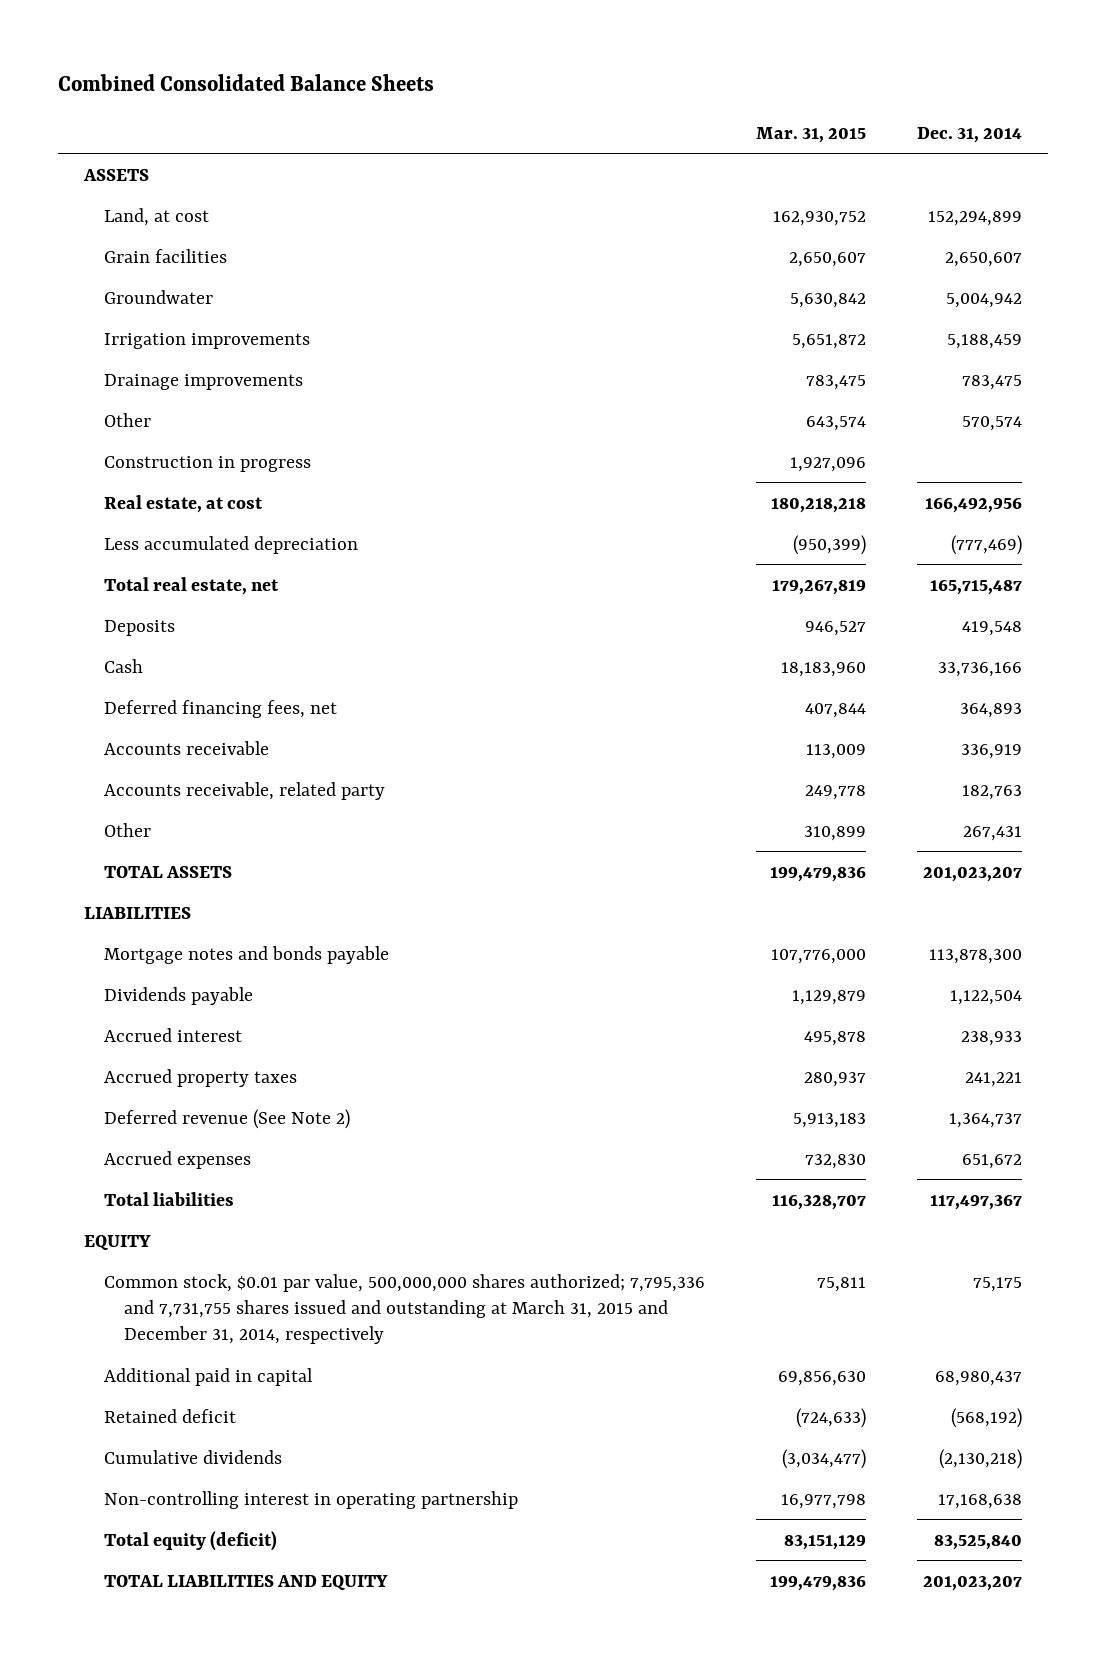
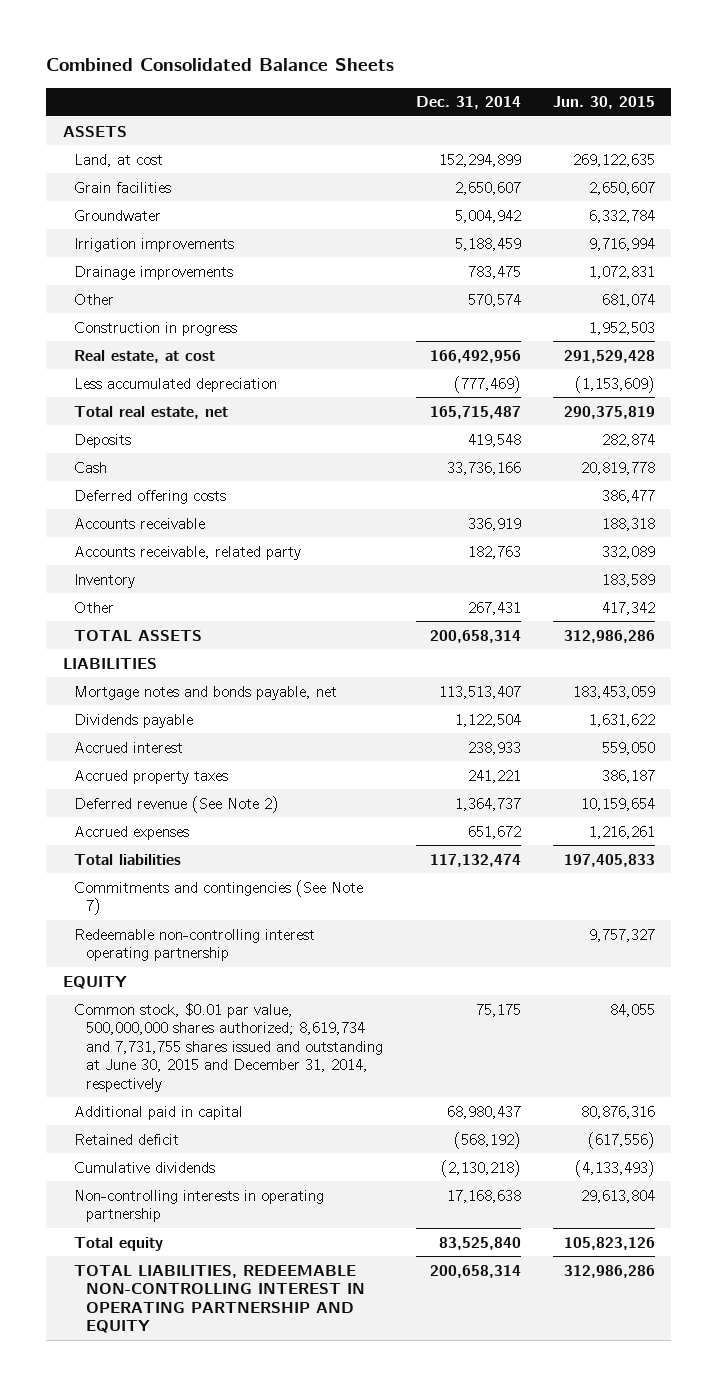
- | Mar. 31, 2015 | Dec. 31, 2014
+ | Dec. 31, 2014 | Jun. 30, 2015
- Deferred financing fees, net | 407,844 | 364,893
+ Deferred offering costs | | 386,477
+ Inventory | | 183,589
- TOTAL ASSETS | 199,479,836 | 201,023,207
+ TOTAL ASSETS | 200,658,314 | 312,986,286
- Mortgage notes and bonds payable | 107,776,000 | 113,878,300
+ Mortgage notes and bonds payable, net | 113,513,407 | 183,453,059
- Total liabilities | 116,328,707 | 117,497,367
+ Total liabilities | 117,132,474 | 197,405,833
+ Commitments and contingencies (See Note 7)
+ Redeemable non-controlling interest operating partnership | | 9,757,327
- Common stock, $0.01 par value, 500,000,000 shares authorized; 7,795,336 and 7,731,755 shares issued and outstanding at March 31, 2015 and December 31, 2014, respectively | 75,811 | 75,175
+ Common stock, $0.01 par value, 500,000,000 shares authorized; 8,619,734 and 7,731,755 shares issued and outstanding at June 30, 2015 and December 31, 2014, respectively | 75,175 | 84,055
- Non-controlling interest in operating partnership | 16,977,798 | 17,168,638
- Total equity (deficit) | 83,151,129 | 83,525,840
- TOTAL LIABILITIES AND EQUITY | 199,479,836 | 201,023,207
+ Non-controlling interests in operating partnership | 17,168,638 | 29,613,804
+ Total equity | 83,525,840 | 105,823,126
+ TOTAL LIABILITIES, REDEEMABLE NON-CONTROLLING INTEREST IN OPERATING PARTNERSHIP AND EQUITY | 200,658,314 | 312,986,286

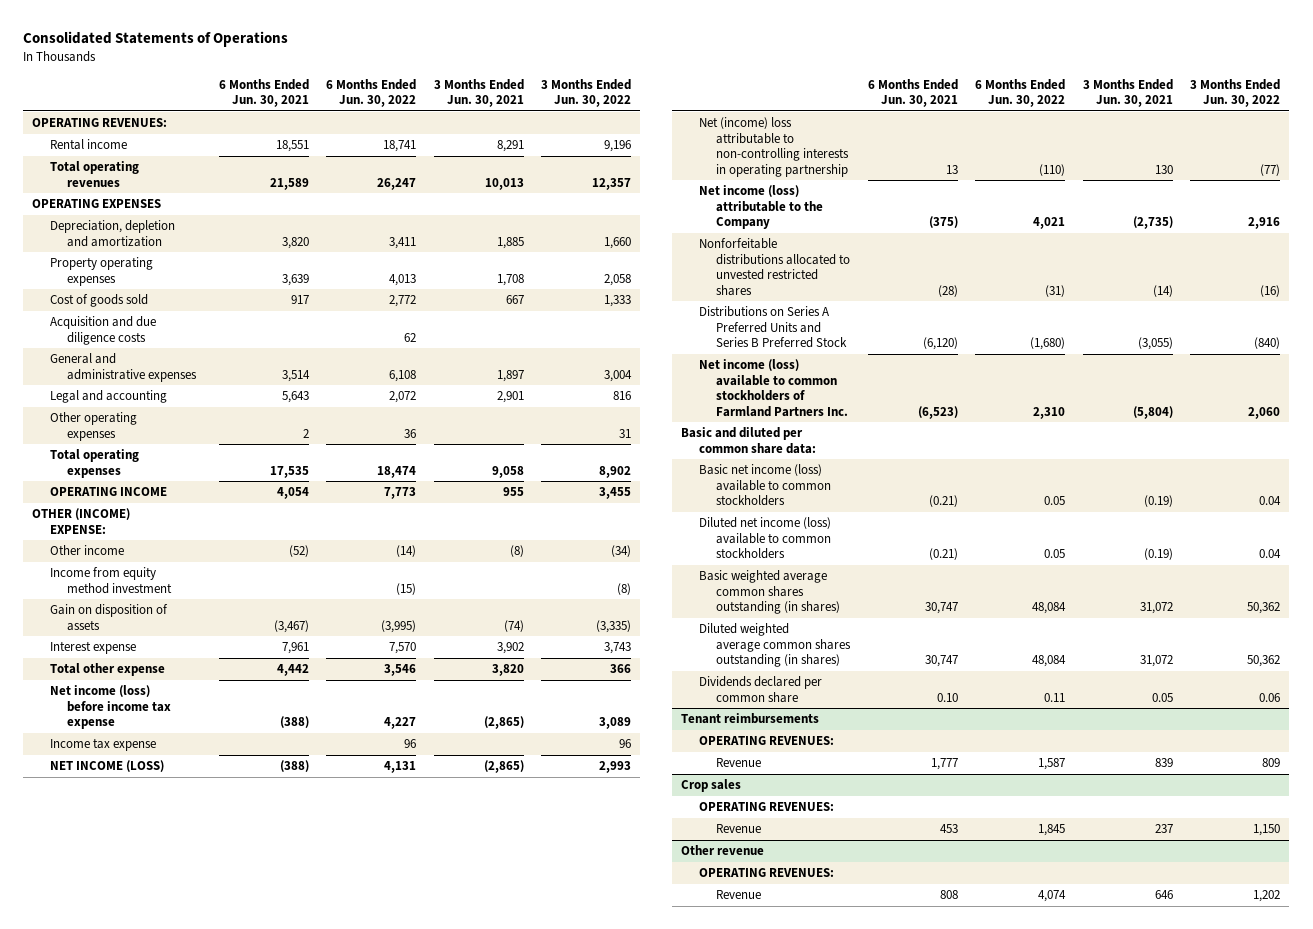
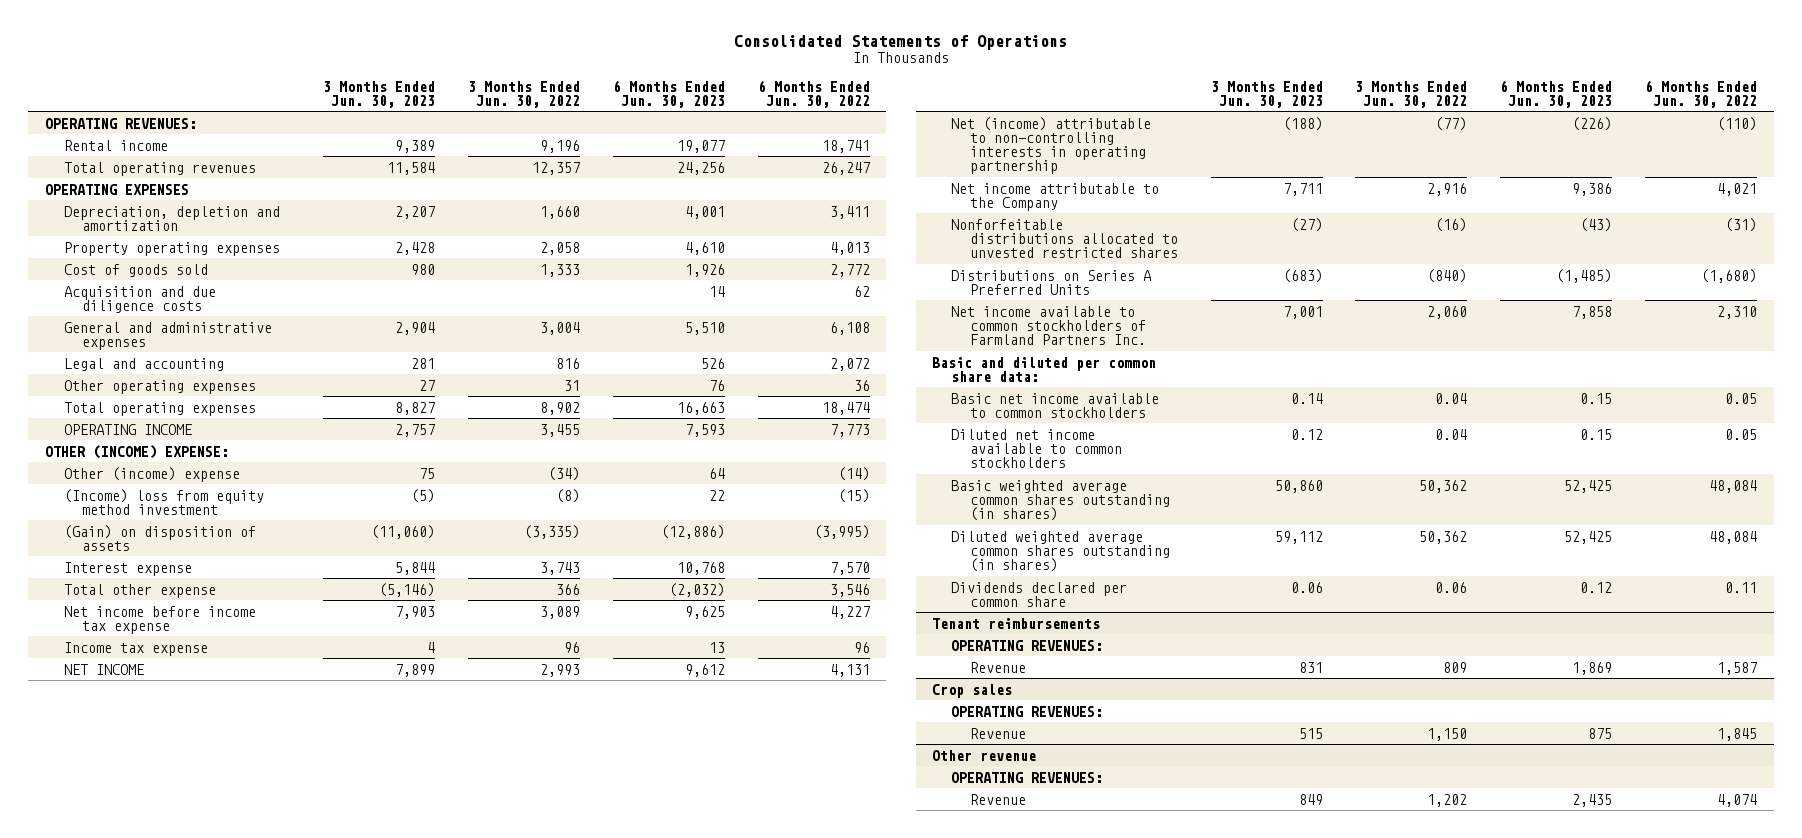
- | 6 Months Ended Jun. 30, 2021 | 6 Months Ended Jun. 30, 2022 | 3 Months Ended Jun. 30, 2021 | 3 Months Ended Jun. 30, 2022
+ | 3 Months Ended Jun. 30, 2023 | 3 Months Ended Jun. 30, 2022 | 6 Months Ended Jun. 30, 2023 | 6 Months Ended Jun. 30, 2022
- Other income | (52) | (14) | (8) | (34)
- Income from equity method investment | | (15) | | (8)
- Gain on disposition of assets | (3,467) | (3,995) | (74) | (3,335)
+ Other (income) expense | 75 | (34) | 64 | (14)
+ (Income) loss from equity method investment | (5) | (8) | 22 | (15)
+ (Gain) on disposition of assets | (11,060) | (3,335) | (12,886) | (3,995)
- Net income (loss) before income tax expense | (388) | 4,227 | (2,865) | 3,089
+ Net income before income tax expense | 7,903 | 3,089 | 9,625 | 4,227
- NET INCOME (LOSS) | (388) | 4,131 | (2,865) | 2,993
- Net (income) loss attributable to non-controlling interests in operating partnership | 13 | (110) | 130 | (77)
- Net income (loss) attributable to the Company | (375) | 4,021 | (2,735) | 2,916
+ NET INCOME | 7,899 | 2,993 | 9,612 | 4,131
+ Net (income) attributable to non-controlling interests in operating partnership | (188) | (77) | (226) | (110)
+ Net income attributable to the Company | 7,711 | 2,916 | 9,386 | 4,021
- Distributions on Series A Preferred Units and Series B Preferred Stock | (6,120) | (1,680) | (3,055) | (840)
- Net income (loss) available to common stockholders of Farmland Partners Inc. | (6,523) | 2,310 | (5,804) | 2,060
+ Distributions on Series A Preferred Units | (683) | (840) | (1,485) | (1,680)
+ Net income available to common stockholders of Farmland Partners Inc. | 7,001 | 2,060 | 7,858 | 2,310
- Basic net income (loss) available to common stockholders | (0.21) | 0.05 | (0.19) | 0.04
- Diluted net income (loss) available to common stockholders | (0.21) | 0.05 | (0.19) | 0.04
+ Basic net income available to common stockholders | 0.14 | 0.04 | 0.15 | 0.05
+ Diluted net income available to common stockholders | 0.12 | 0.04 | 0.15 | 0.05

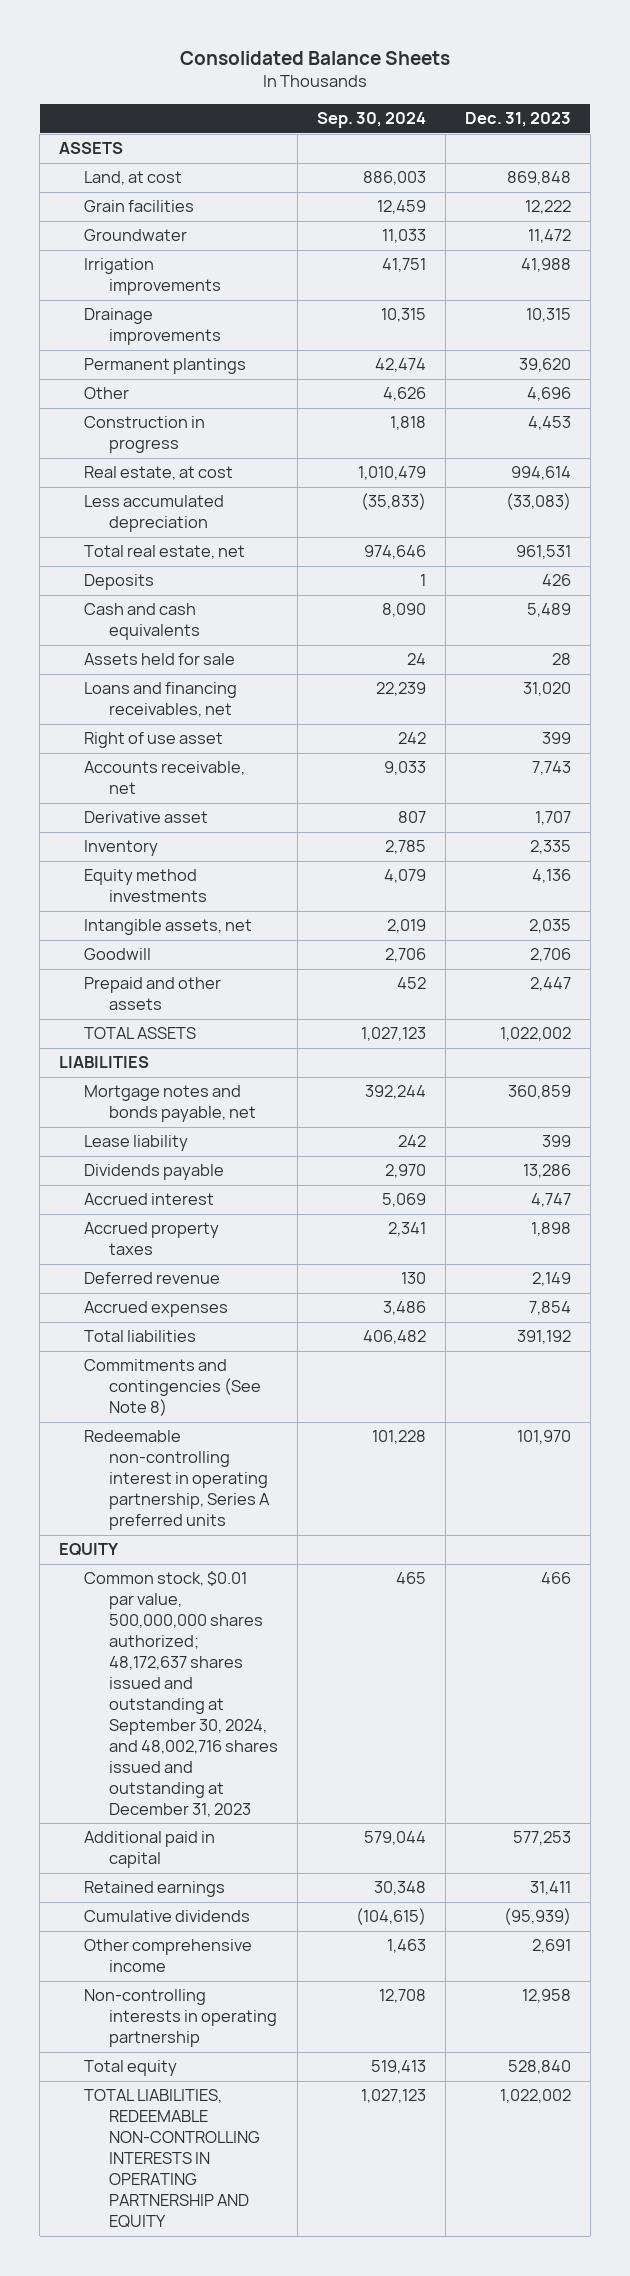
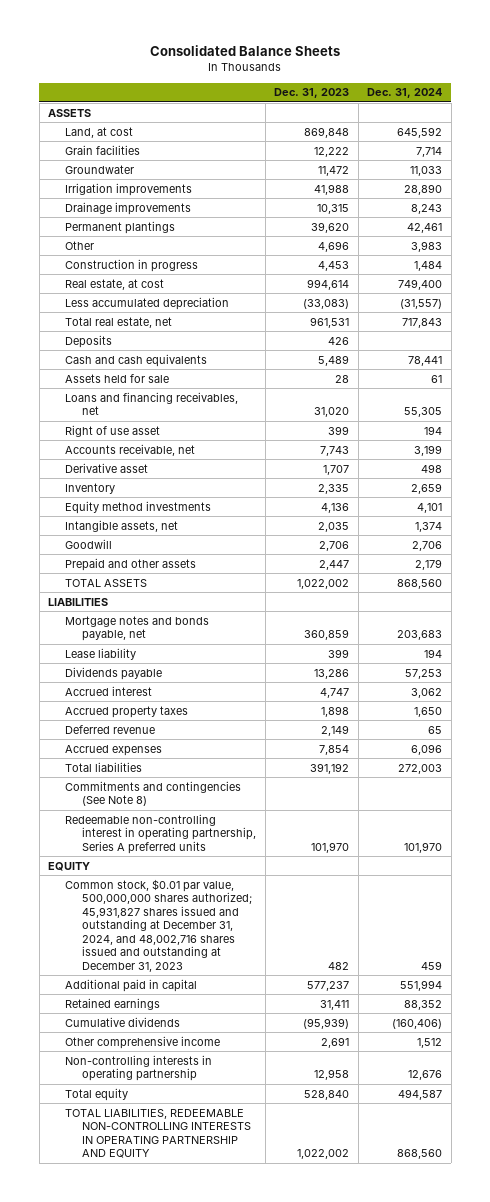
- | Sep. 30, 2024 | Dec. 31, 2023
+ | Dec. 31, 2023 | Dec. 31, 2024
- Common stock, $0.01 par value, 500,000,000 shares authorized; 48,172,637 shares issued and outstanding at September 30, 2024, and 48,002,716 shares issued and outstanding at December 31, 2023 | 465 | 466
- Additional paid in capital | 579,044 | 577,253
+ Common stock, $0.01 par value, 500,000,000 shares authorized; 45,931,827 shares issued and outstanding at December 31, 2024, and 48,002,716 shares issued and outstanding at December 31, 2023 | 482 | 459
+ Additional paid in capital | 577,237 | 551,994

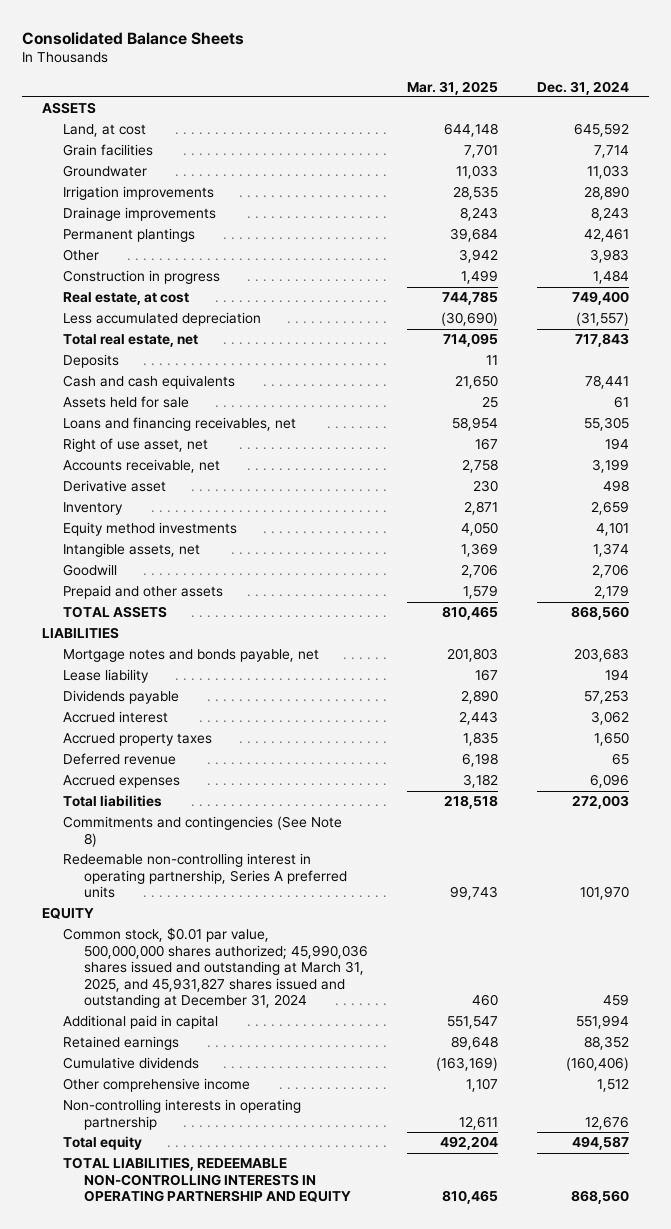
- | Dec. 31, 2023 | Dec. 31, 2024
+ | Mar. 31, 2025 | Dec. 31, 2024
- Right of use asset | 399 | 194
+ Right of use asset, net | 167 | 194
- Common stock, $0.01 par value, 500,000,000 shares authorized; 45,931,827 shares issued and outstanding at December 31, 2024, and 48,002,716 shares issued and outstanding at December 31, 2023 | 482 | 459
+ Common stock, $0.01 par value, 500,000,000 shares authorized; 45,990,036 shares issued and outstanding at March 31, 2025, and 45,931,827 shares issued and outstanding at December 31, 2024 | 460 | 459

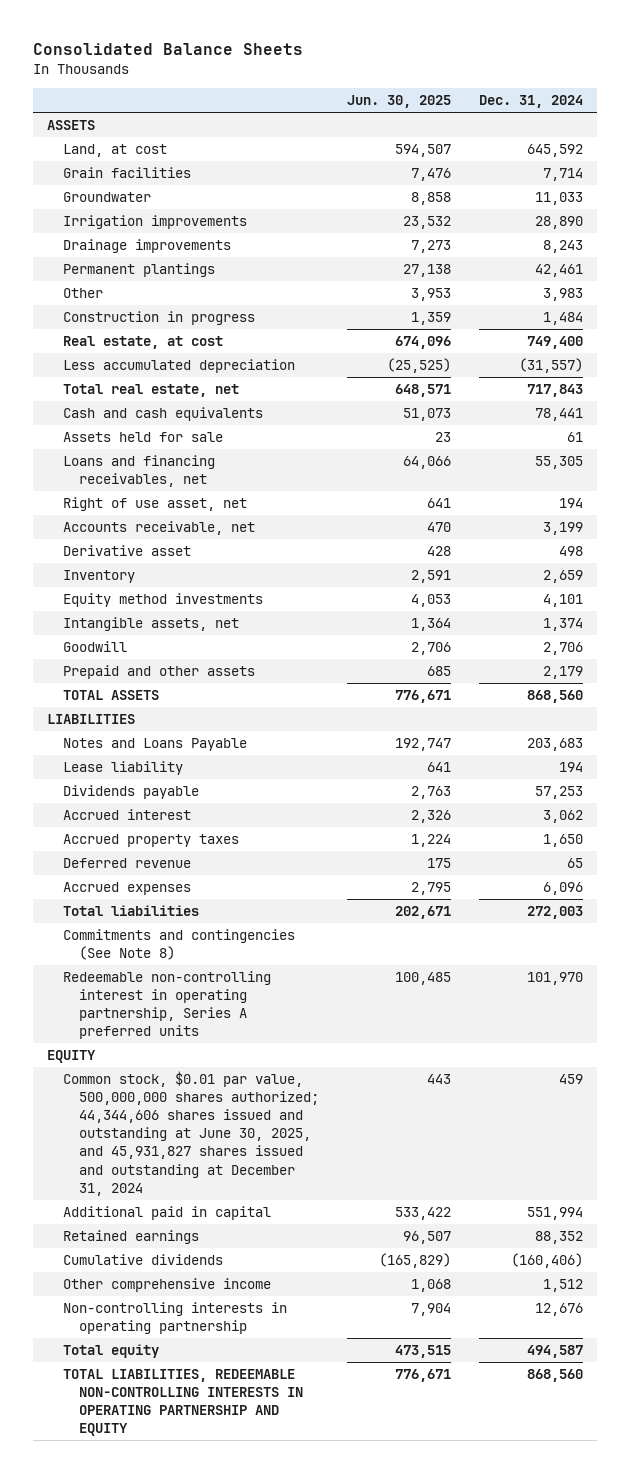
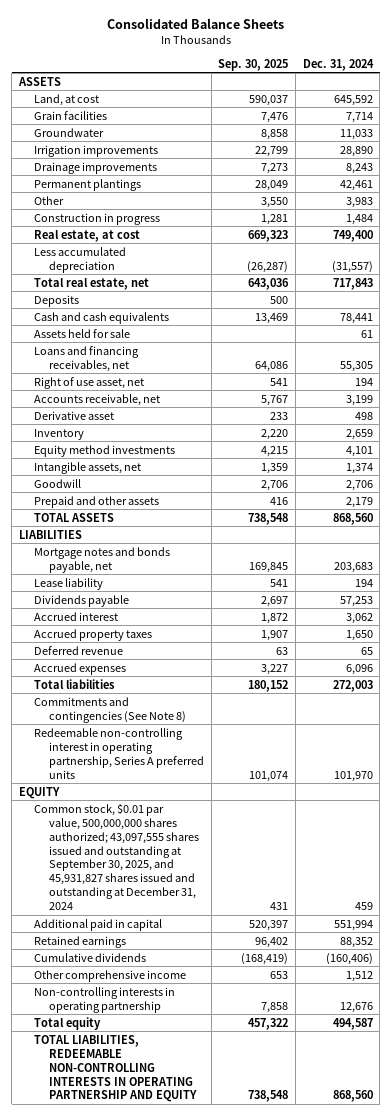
- | Jun. 30, 2025 | Dec. 31, 2024
+ | Sep. 30, 2025 | Dec. 31, 2024
+ Deposits | 500 |
- Notes and Loans Payable | 192,747 | 203,683
+ Mortgage notes and bonds payable, net | 169,845 | 203,683
- Common stock, $0.01 par value, 500,000,000 shares authorized; 44,344,606 shares issued and outstanding at June 30, 2025, and 45,931,827 shares issued and outstanding at December 31, 2024 | 443 | 459
+ Common stock, $0.01 par value, 500,000,000 shares authorized; 43,097,555 shares issued and outstanding at September 30, 2025, and 45,931,827 shares issued and outstanding at December 31, 2024 | 431 | 459

